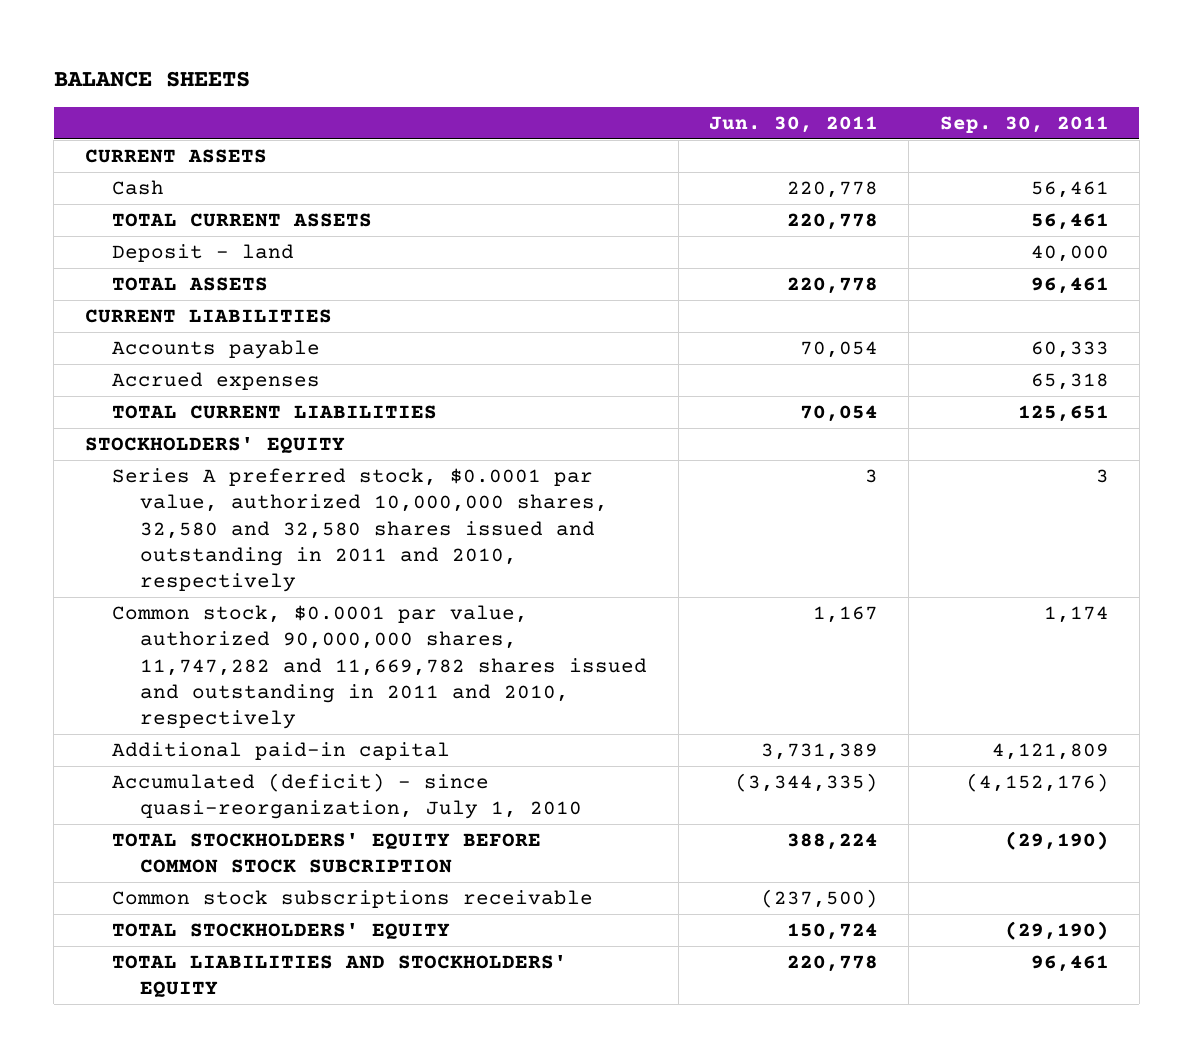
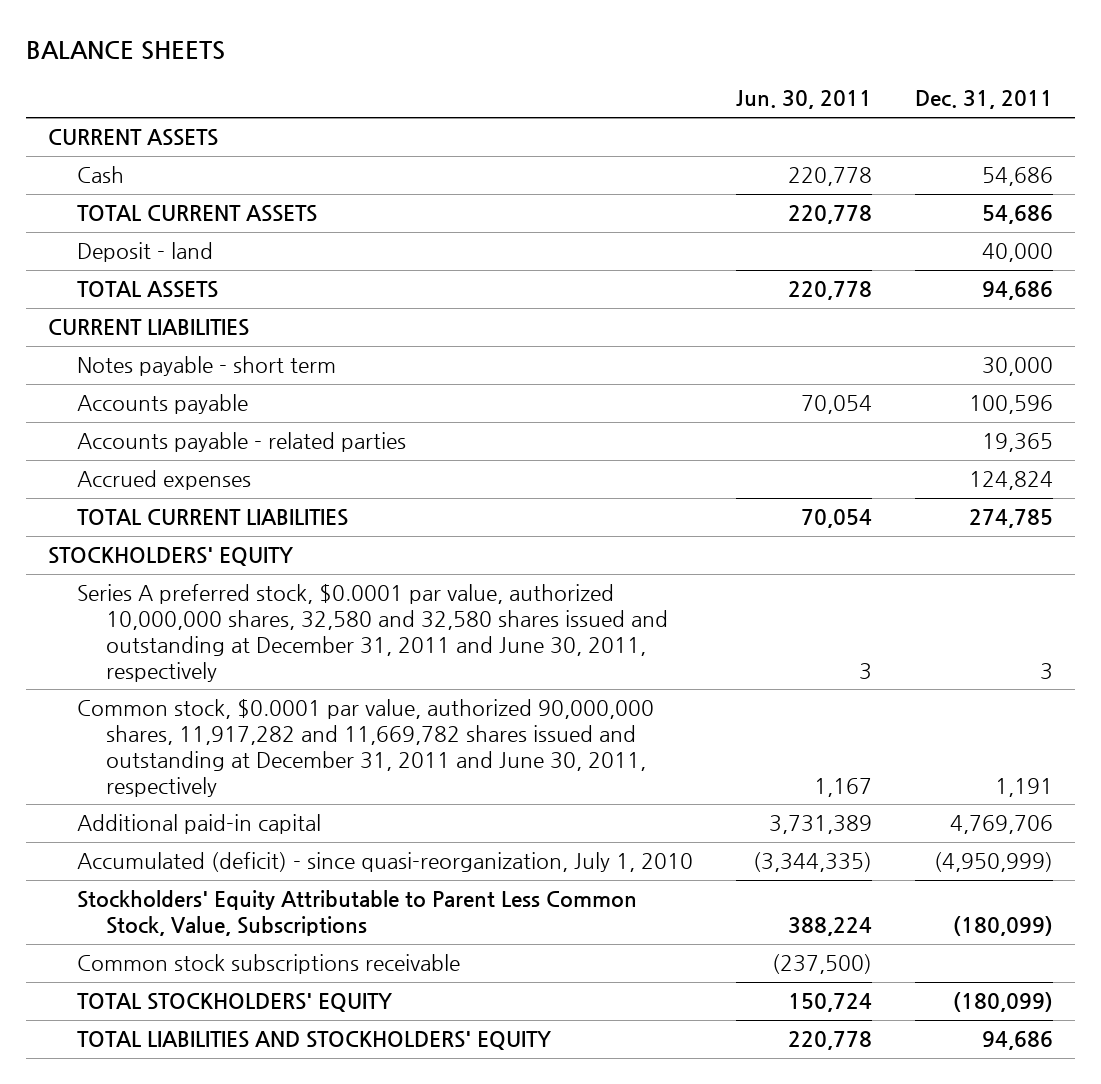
- | Jun. 30, 2011 | Sep. 30, 2011
+ | Jun. 30, 2011 | Dec. 31, 2011
+ Notes payable - short term | | 30,000
+ Accounts payable - related parties | | 19,365
- Series A preferred stock, $0.0001 par value, authorized 10,000,000 shares, 32,580 and 32,580 shares issued and outstanding in 2011 and 2010, respectively | 3 | 3
- Common stock, $0.0001 par value, authorized 90,000,000 shares, 11,747,282 and 11,669,782 shares issued and outstanding in 2011 and 2010, respectively | 1,167 | 1,174
+ Series A preferred stock, $0.0001 par value, authorized 10,000,000 shares, 32,580 and 32,580 shares issued and outstanding at December 31, 2011 and June 30, 2011, respectively | 3 | 3
+ Common stock, $0.0001 par value, authorized 90,000,000 shares, 11,917,282 and 11,669,782 shares issued and outstanding at December 31, 2011 and June 30, 2011, respectively | 1,167 | 1,191
- TOTAL STOCKHOLDERS' EQUITY BEFORE COMMON STOCK SUBCRIPTION | 388,224 | (29,190)
+ Stockholders' Equity Attributable to Parent Less Common Stock, Value, Subscriptions | 388,224 | (180,099)

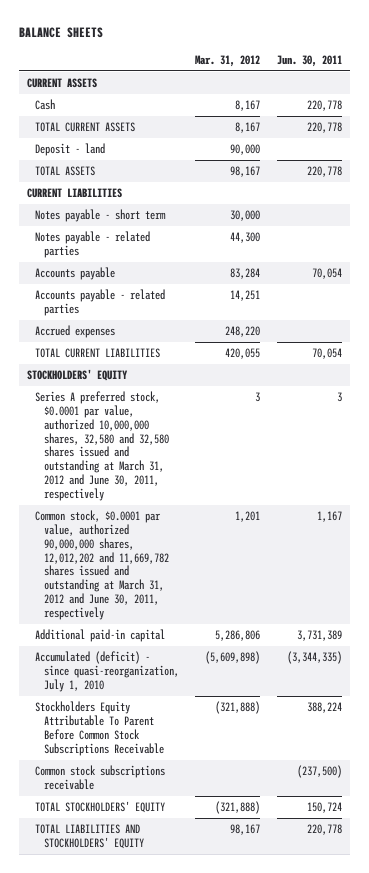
- | Jun. 30, 2011 | Dec. 31, 2011
+ | Mar. 31, 2012 | Jun. 30, 2011
+ Notes payable - related parties | 44,300 |
- Series A preferred stock, $0.0001 par value, authorized 10,000,000 shares, 32,580 and 32,580 shares issued and outstanding at December 31, 2011 and June 30, 2011, respectively | 3 | 3
- Common stock, $0.0001 par value, authorized 90,000,000 shares, 11,917,282 and 11,669,782 shares issued and outstanding at December 31, 2011 and June 30, 2011, respectively | 1,167 | 1,191
+ Series A preferred stock, $0.0001 par value, authorized 10,000,000 shares, 32,580 and 32,580 shares issued and outstanding at March 31, 2012 and June 30, 2011, respectively | 3 | 3
+ Common stock, $0.0001 par value, authorized 90,000,000 shares, 12,012,202 and 11,669,782 shares issued and outstanding at March 31, 2012 and June 30, 2011, respectively | 1,201 | 1,167
- Stockholders' Equity Attributable to Parent Less Common Stock, Value, Subscriptions | 388,224 | (180,099)
+ Stockholders Equity Attributable To Parent Before Common Stock Subscriptions Receivable | (321,888) | 388,224

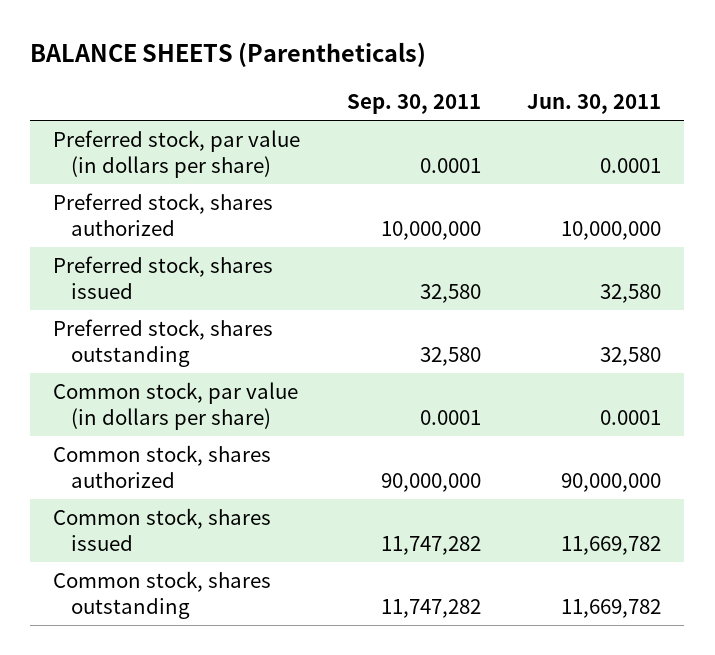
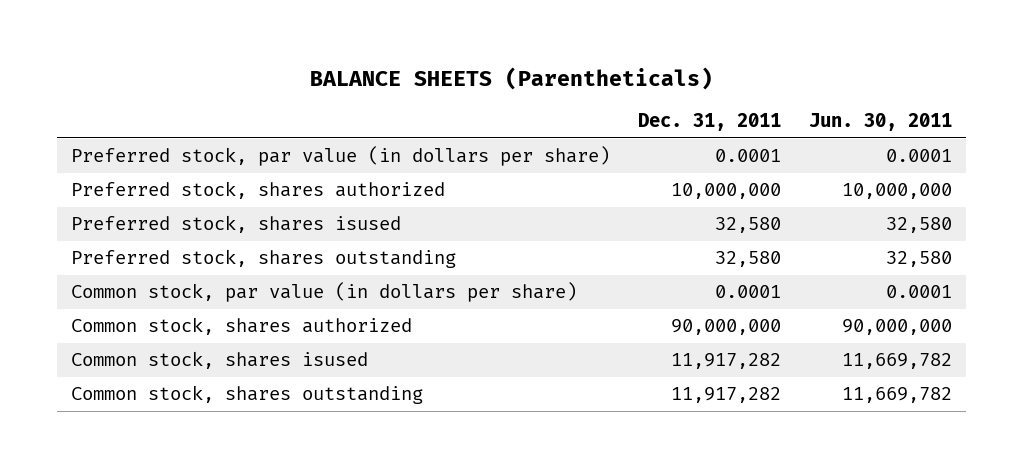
- | Sep. 30, 2011 | Jun. 30, 2011
+ | Dec. 31, 2011 | Jun. 30, 2011
- Preferred stock, shares issued | 32,580 | 32,580
+ Preferred stock, shares isused | 32,580 | 32,580
- Common stock, shares issued | 11,747,282 | 11,669,782
+ Common stock, shares isused | 11,917,282 | 11,669,782

